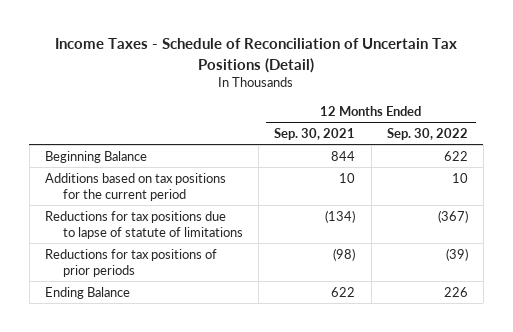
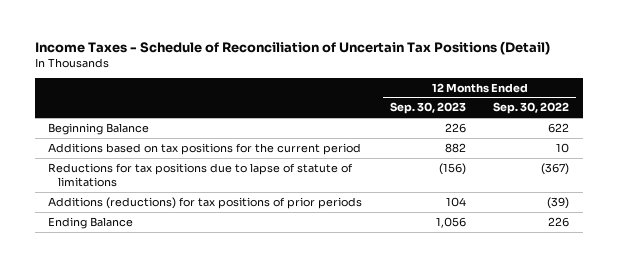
- | 12 Months Ended Sep. 30, 2021 | 12 Months Ended Sep. 30, 2022
+ | 12 Months Ended Sep. 30, 2023 | 12 Months Ended Sep. 30, 2022
- Reductions for tax positions of prior periods | (98) | (39)
+ Additions (reductions) for tax positions of prior periods | 104 | (39)

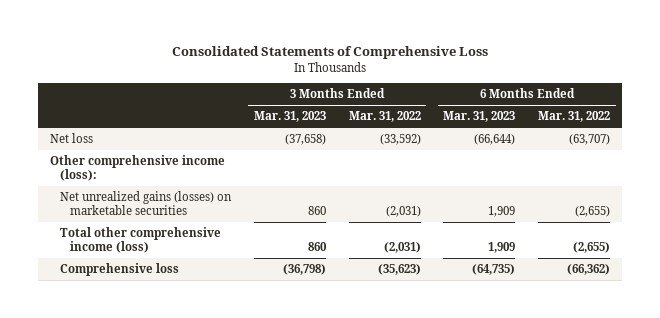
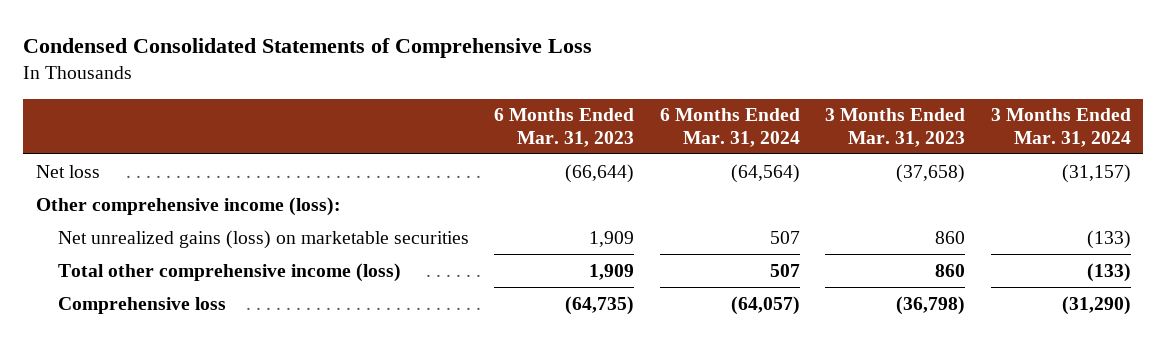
- Consolidated Statements of Comprehensive Loss
+ Condensed Consolidated Statements of Comprehensive Loss
- | 3 Months Ended Mar. 31, 2023 | 3 Months Ended Mar. 31, 2022 | 6 Months Ended Mar. 31, 2023 | 6 Months Ended Mar. 31, 2022
+ | 6 Months Ended Mar. 31, 2023 | 6 Months Ended Mar. 31, 2024 | 3 Months Ended Mar. 31, 2023 | 3 Months Ended Mar. 31, 2024
- Net unrealized gains (losses) on marketable securities | 860 | (2,031) | 1,909 | (2,655)
+ Net unrealized gains (loss) on marketable securities | 1,909 | 507 | 860 | (133)

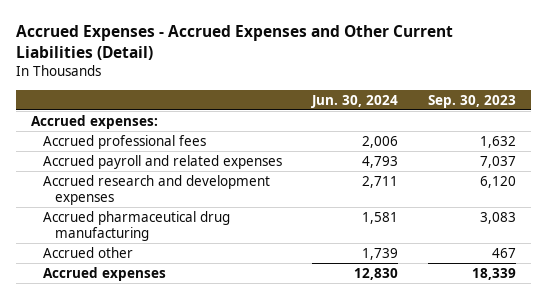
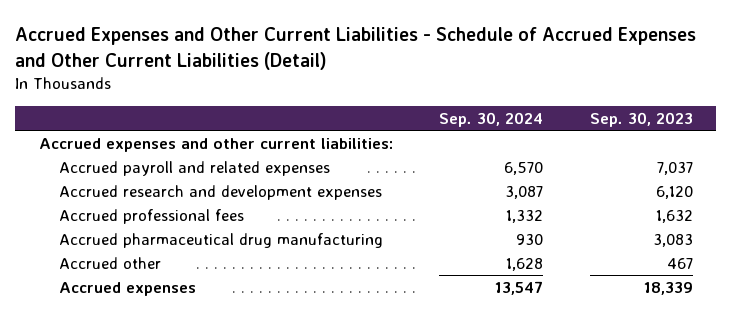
- Accrued Expenses - Accrued Expenses and Other Current Liabilities (Detail)
+ Accrued Expenses and Other Current Liabilities - Schedule of Accrued Expenses and Other Current Liabilities (Detail)
- | Jun. 30, 2024 | Sep. 30, 2023
+ | Sep. 30, 2024 | Sep. 30, 2023
- Accrued expenses:
+ Accrued expenses and other current liabilities:
moved down: Accrued professional fees | 1,332 | 1,632

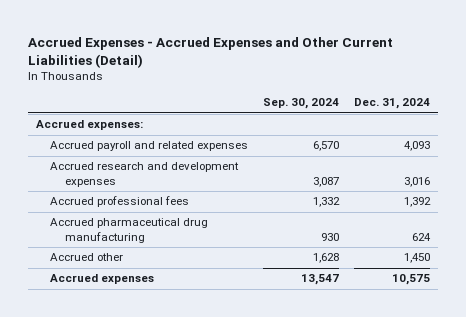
- Accrued Expenses and Other Current Liabilities - Schedule of Accrued Expenses and Other Current Liabilities (Detail)
+ Accrued Expenses - Accrued Expenses and Other Current Liabilities (Detail)
- | Sep. 30, 2024 | Sep. 30, 2023
+ | Sep. 30, 2024 | Dec. 31, 2024
- Accrued expenses and other current liabilities:
+ Accrued expenses:

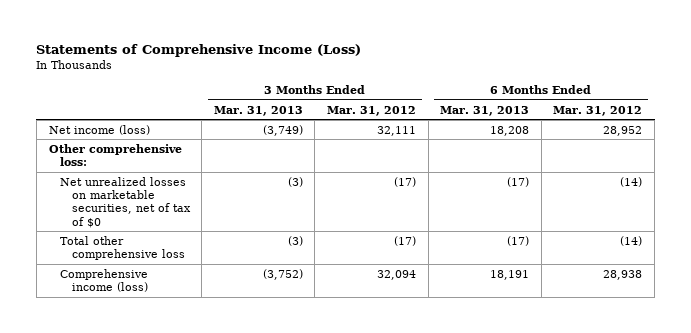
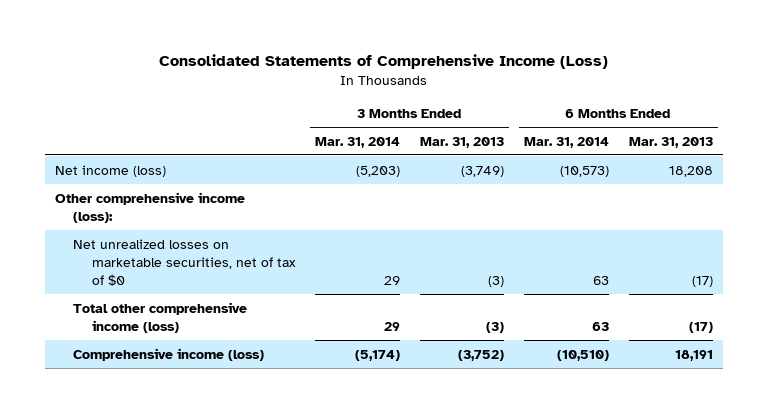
- Statements of Comprehensive Income (Loss)
+ Consolidated Statements of Comprehensive Income (Loss)
- | 3 Months Ended Mar. 31, 2013 | 3 Months Ended Mar. 31, 2012 | 6 Months Ended Mar. 31, 2013 | 6 Months Ended Mar. 31, 2012
+ | 3 Months Ended Mar. 31, 2014 | 3 Months Ended Mar. 31, 2013 | 6 Months Ended Mar. 31, 2014 | 6 Months Ended Mar. 31, 2013
- Other comprehensive loss:
+ Other comprehensive income (loss):
- Total other comprehensive loss | (3) | (17) | (17) | (14)
+ Total other comprehensive income (loss) | 29 | (3) | 63 | (17)

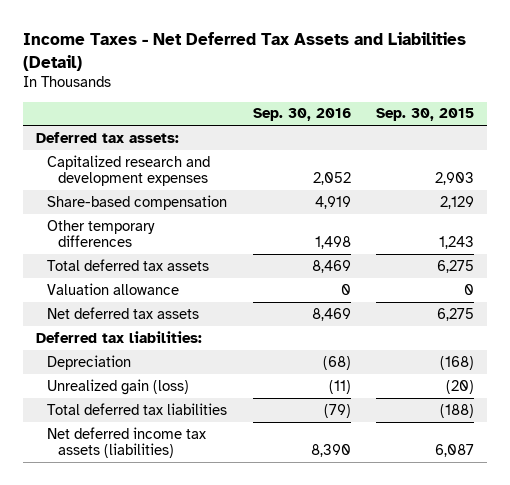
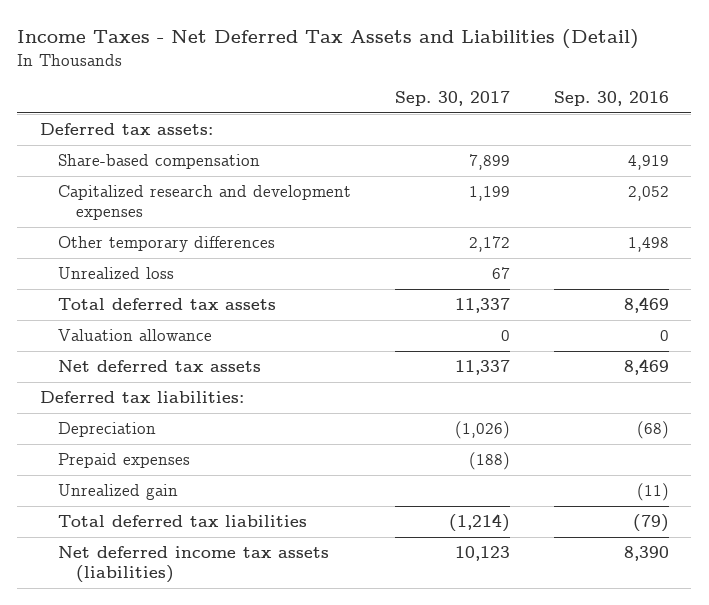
- | Sep. 30, 2016 | Sep. 30, 2015
+ | Sep. 30, 2017 | Sep. 30, 2016
moved down: Capitalized research and development expenses | 1,199 | 2,052
+ Unrealized loss | 67 |
- Unrealized gain (loss) | (11) | (20)
+ Prepaid expenses | (188) |
+ Unrealized gain | | (11)

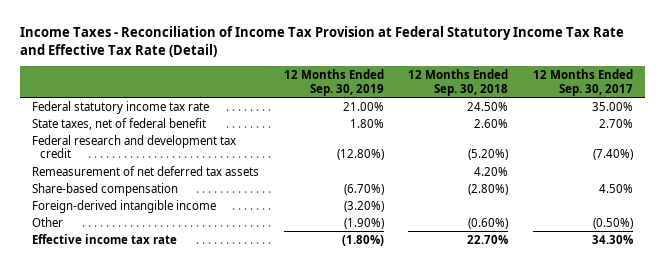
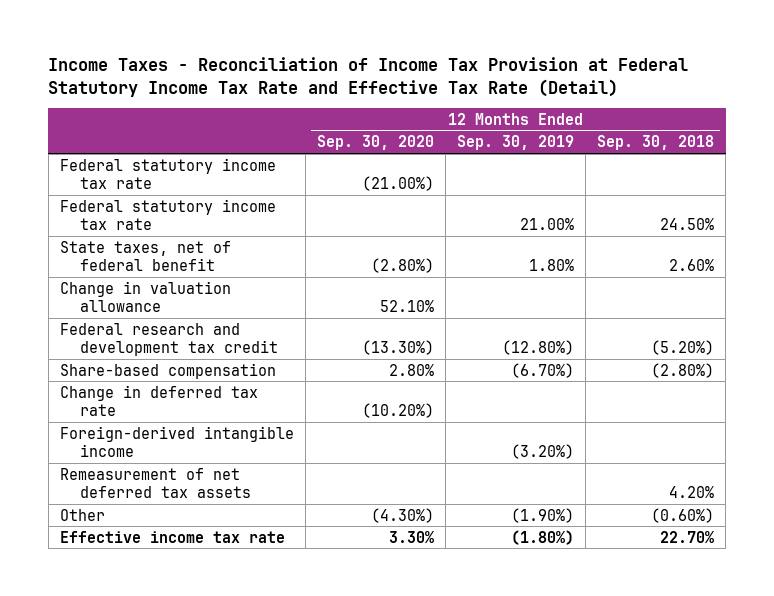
- | 12 Months Ended Sep. 30, 2019 | 12 Months Ended Sep. 30, 2018 | 12 Months Ended Sep. 30, 2017
+ | 12 Months Ended Sep. 30, 2020 | 12 Months Ended Sep. 30, 2019 | 12 Months Ended Sep. 30, 2018
+ Federal statutory income tax rate | (21.00%) | |
+ Change in valuation allowance | 52.10% | |
+ Change in deferred tax rate | (10.20%) | |
moved down: Remeasurement of net deferred tax assets | | | 4.20%

